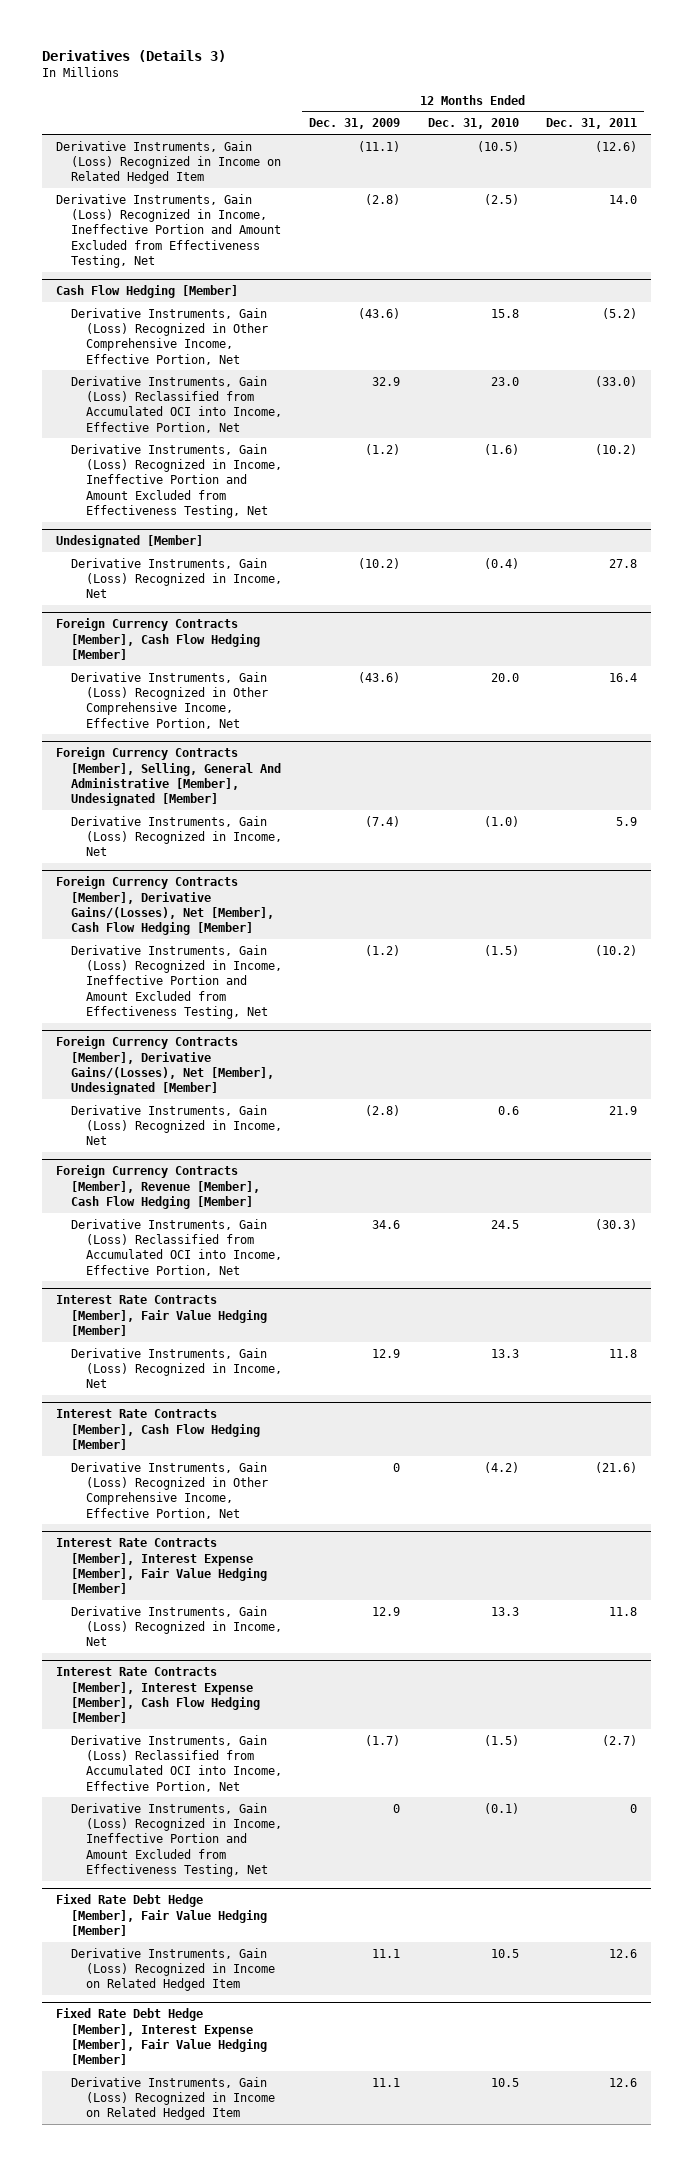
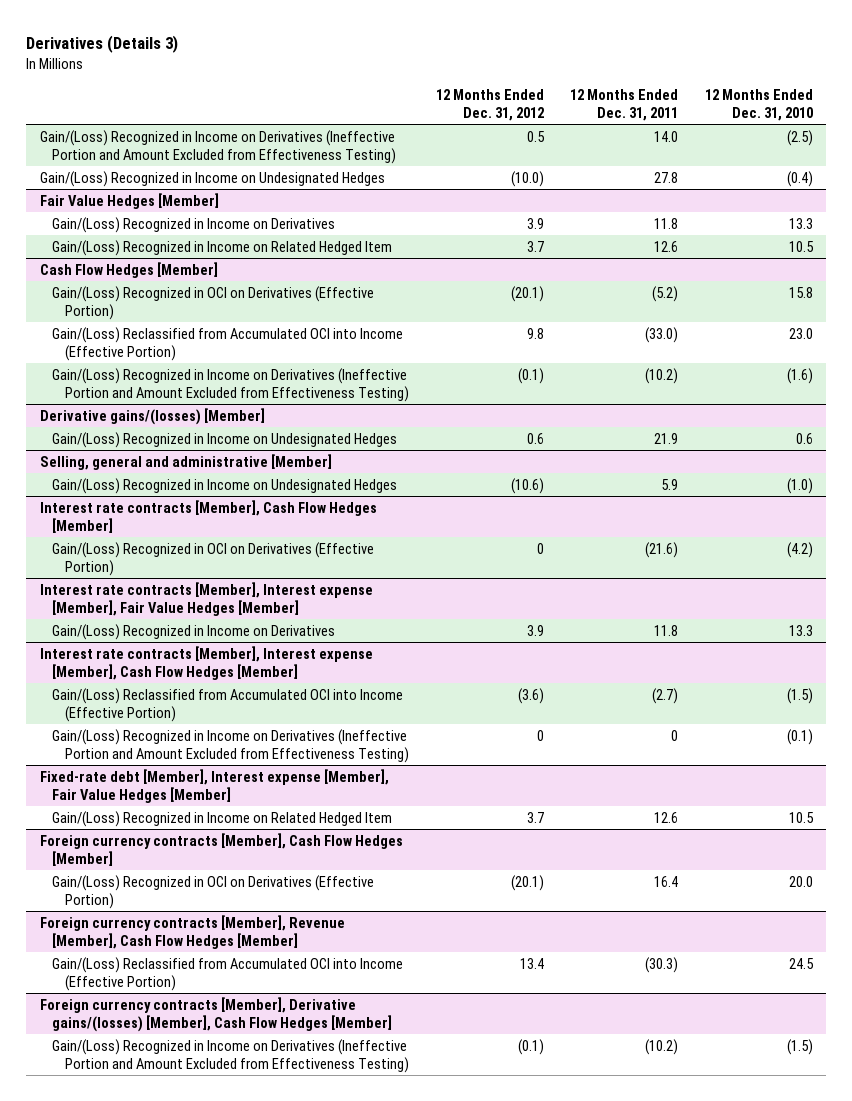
- | 12 Months Ended Dec. 31, 2009 | 12 Months Ended Dec. 31, 2010 | 12 Months Ended Dec. 31, 2011
+ | 12 Months Ended Dec. 31, 2012 | 12 Months Ended Dec. 31, 2011 | 12 Months Ended Dec. 31, 2010
- Derivative Instruments, Gain (Loss) Recognized in Income on Related Hedged Item | (11.1) | (10.5) | (12.6)
- Derivative Instruments, Gain (Loss) Recognized in Income, Ineffective Portion and Amount Excluded from Effectiveness Testing, Net | (2.8) | (2.5) | 14.0
- Cash Flow Hedging [Member]
- Derivative Instruments, Gain (Loss) Recognized in Other Comprehensive Income, Effective Portion, Net | (43.6) | 15.8 | (5.2)
- Derivative Instruments, Gain (Loss) Reclassified from Accumulated OCI into Income, Effective Portion, Net | 32.9 | 23.0 | (33.0)
- Derivative Instruments, Gain (Loss) Recognized in Income, Ineffective Portion and Amount Excluded from Effectiveness Testing, Net | (1.2) | (1.6) | (10.2)
- Undesignated [Member]
- Derivative Instruments, Gain (Loss) Recognized in Income, Net | (10.2) | (0.4) | 27.8
- Foreign Currency Contracts [Member], Cash Flow Hedging [Member]
- Derivative Instruments, Gain (Loss) Recognized in Other Comprehensive Income, Effective Portion, Net | (43.6) | 20.0 | 16.4
- Foreign Currency Contracts [Member], Selling, General And Administrative [Member], Undesignated [Member]
- Derivative Instruments, Gain (Loss) Recognized in Income, Net | (7.4) | (1.0) | 5.9
- Foreign Currency Contracts [Member], Derivative Gains/(Losses), Net [Member], Cash Flow Hedging [Member]
- Derivative Instruments, Gain (Loss) Recognized in Income, Ineffective Portion and Amount Excluded from Effectiveness Testing, Net | (1.2) | (1.5) | (10.2)
- Foreign Currency Contracts [Member], Derivative Gains/(Losses), Net [Member], Undesignated [Member]
- Derivative Instruments, Gain (Loss) Recognized in Income, Net | (2.8) | 0.6 | 21.9
- Foreign Currency Contracts [Member], Revenue [Member], Cash Flow Hedging [Member]
- Derivative Instruments, Gain (Loss) Reclassified from Accumulated OCI into Income, Effective Portion, Net | 34.6 | 24.5 | (30.3)
- Interest Rate Contracts [Member], Fair Value Hedging [Member]
- Derivative Instruments, Gain (Loss) Recognized in Income, Net | 12.9 | 13.3 | 11.8
- Interest Rate Contracts [Member], Cash Flow Hedging [Member]
- Derivative Instruments, Gain (Loss) Recognized in Other Comprehensive Income, Effective Portion, Net | 0 | (4.2) | (21.6)
- Interest Rate Contracts [Member], Interest Expense [Member], Fair Value Hedging [Member]
- Derivative Instruments, Gain (Loss) Recognized in Income, Net | 12.9 | 13.3 | 11.8
- Interest Rate Contracts [Member], Interest Expense [Member], Cash Flow Hedging [Member]
- Derivative Instruments, Gain (Loss) Reclassified from Accumulated OCI into Income, Effective Portion, Net | (1.7) | (1.5) | (2.7)
- Derivative Instruments, Gain (Loss) Recognized in Income, Ineffective Portion and Amount Excluded from Effectiveness Testing, Net | 0 | (0.1) | 0
- Fixed Rate Debt Hedge [Member], Fair Value Hedging [Member]
- Derivative Instruments, Gain (Loss) Recognized in Income on Related Hedged Item | 11.1 | 10.5 | 12.6
- Fixed Rate Debt Hedge [Member], Interest Expense [Member], Fair Value Hedging [Member]
- Derivative Instruments, Gain (Loss) Recognized in Income on Related Hedged Item | 11.1 | 10.5 | 12.6
+ Gain/(Loss) Recognized in Income on Derivatives (Ineffective Portion and Amount Excluded from Effectiveness Testing) | 0.5 | 14.0 | (2.5)
+ Gain/(Loss) Recognized in Income on Undesignated Hedges | (10.0) | 27.8 | (0.4)
+ Fair Value Hedges [Member]
+ Gain/(Loss) Recognized in Income on Derivatives | 3.9 | 11.8 | 13.3
+ Gain/(Loss) Recognized in Income on Related Hedged Item | 3.7 | 12.6 | 10.5
+ Cash Flow Hedges [Member]
+ Gain/(Loss) Recognized in OCI on Derivatives (Effective Portion) | (20.1) | (5.2) | 15.8
+ Gain/(Loss) Reclassified from Accumulated OCI into Income (Effective Portion) | 9.8 | (33.0) | 23.0
+ Gain/(Loss) Recognized in Income on Derivatives (Ineffective Portion and Amount Excluded from Effectiveness Testing) | (0.1) | (10.2) | (1.6)
+ Derivative gains/(losses) [Member]
+ Gain/(Loss) Recognized in Income on Undesignated Hedges | 0.6 | 21.9 | 0.6
+ Selling, general and administrative [Member]
+ Gain/(Loss) Recognized in Income on Undesignated Hedges | (10.6) | 5.9 | (1.0)
+ Interest rate contracts [Member], Cash Flow Hedges [Member]
+ Gain/(Loss) Recognized in OCI on Derivatives (Effective Portion) | 0 | (21.6) | (4.2)
+ Interest rate contracts [Member], Interest expense [Member], Fair Value Hedges [Member]
+ Gain/(Loss) Recognized in Income on Derivatives | 3.9 | 11.8 | 13.3
+ Interest rate contracts [Member], Interest expense [Member], Cash Flow Hedges [Member]
+ Gain/(Loss) Reclassified from Accumulated OCI into Income (Effective Portion) | (3.6) | (2.7) | (1.5)
+ Gain/(Loss) Recognized in Income on Derivatives (Ineffective Portion and Amount Excluded from Effectiveness Testing) | 0 | 0 | (0.1)
+ Fixed-rate debt [Member], Interest expense [Member], Fair Value Hedges [Member]
+ Gain/(Loss) Recognized in Income on Related Hedged Item | 3.7 | 12.6 | 10.5
+ Foreign currency contracts [Member], Cash Flow Hedges [Member]
+ Gain/(Loss) Recognized in OCI on Derivatives (Effective Portion) | (20.1) | 16.4 | 20.0
+ Foreign currency contracts [Member], Revenue [Member], Cash Flow Hedges [Member]
+ Gain/(Loss) Reclassified from Accumulated OCI into Income (Effective Portion) | 13.4 | (30.3) | 24.5
+ Foreign currency contracts [Member], Derivative gains/(losses) [Member], Cash Flow Hedges [Member]
+ Gain/(Loss) Recognized in Income on Derivatives (Ineffective Portion and Amount Excluded from Effectiveness Testing) | (0.1) | (10.2) | (1.5)

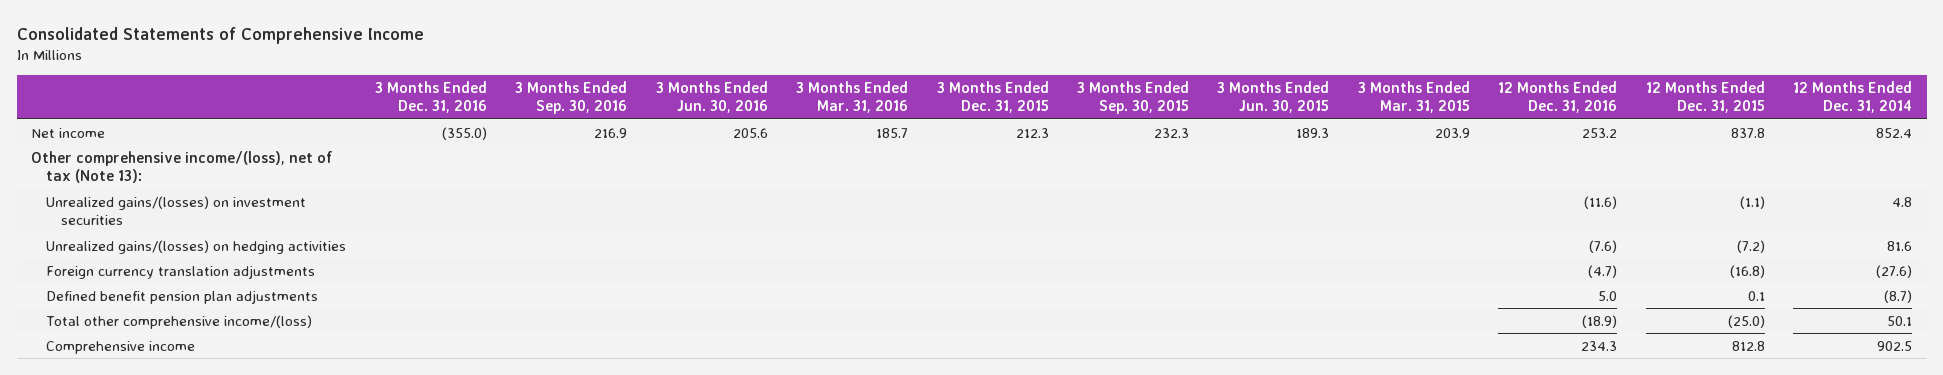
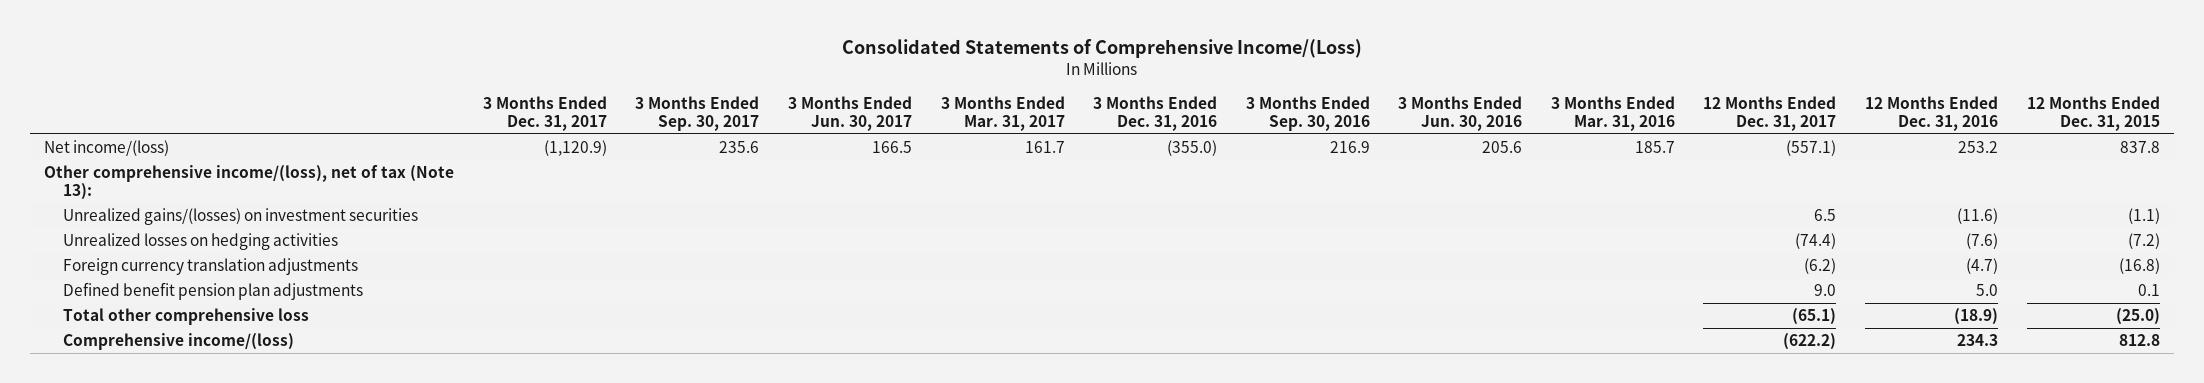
- Consolidated Statements of Comprehensive Income
+ Consolidated Statements of Comprehensive Income/(Loss)
- | 3 Months Ended Dec. 31, 2016 | 3 Months Ended Sep. 30, 2016 | 3 Months Ended Jun. 30, 2016 | 3 Months Ended Mar. 31, 2016 | 3 Months Ended Dec. 31, 2015 | 3 Months Ended Sep. 30, 2015 | 3 Months Ended Jun. 30, 2015 | 3 Months Ended Mar. 31, 2015 | 12 Months Ended Dec. 31, 2016 | 12 Months Ended Dec. 31, 2015 | 12 Months Ended Dec. 31, 2014
+ | 3 Months Ended Dec. 31, 2017 | 3 Months Ended Sep. 30, 2017 | 3 Months Ended Jun. 30, 2017 | 3 Months Ended Mar. 31, 2017 | 3 Months Ended Dec. 31, 2016 | 3 Months Ended Sep. 30, 2016 | 3 Months Ended Jun. 30, 2016 | 3 Months Ended Mar. 31, 2016 | 12 Months Ended Dec. 31, 2017 | 12 Months Ended Dec. 31, 2016 | 12 Months Ended Dec. 31, 2015
- Net income | (355.0) | 216.9 | 205.6 | 185.7 | 212.3 | 232.3 | 189.3 | 203.9 | 253.2 | 837.8 | 852.4
+ Net income/(loss) | (1,120.9) | 235.6 | 166.5 | 161.7 | (355.0) | 216.9 | 205.6 | 185.7 | (557.1) | 253.2 | 837.8
- Unrealized gains/(losses) on hedging activities | | | | | | | | | (7.6) | (7.2) | 81.6
+ Unrealized losses on hedging activities | | | | | | | | | (74.4) | (7.6) | (7.2)
- Total other comprehensive income/(loss) | | | | | | | | | (18.9) | (25.0) | 50.1
- Comprehensive income | | | | | | | | | 234.3 | 812.8 | 902.5
+ Total other comprehensive loss | | | | | | | | | (65.1) | (18.9) | (25.0)
+ Comprehensive income/(loss) | | | | | | | | | (622.2) | 234.3 | 812.8

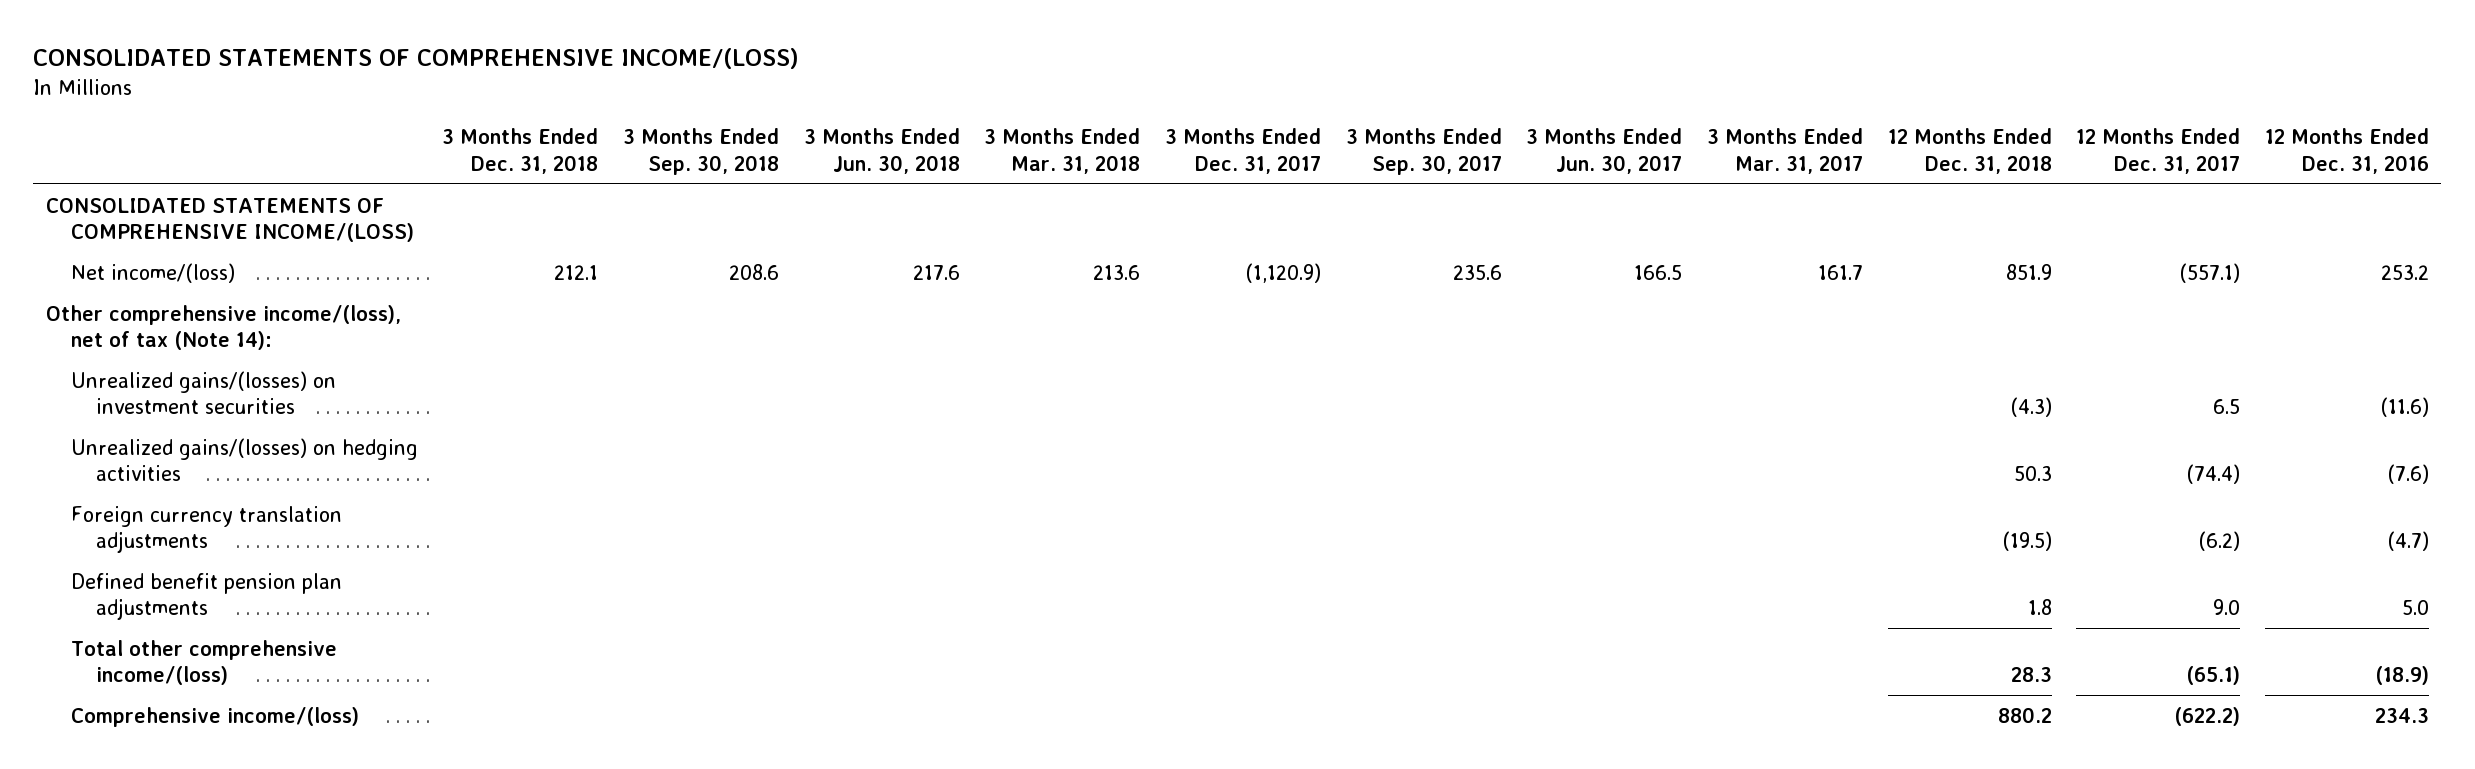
- Consolidated Statements of Comprehensive Income/(Loss)
+ CONSOLIDATED STATEMENTS OF COMPREHENSIVE INCOME/(LOSS)
- | 3 Months Ended Dec. 31, 2017 | 3 Months Ended Sep. 30, 2017 | 3 Months Ended Jun. 30, 2017 | 3 Months Ended Mar. 31, 2017 | 3 Months Ended Dec. 31, 2016 | 3 Months Ended Sep. 30, 2016 | 3 Months Ended Jun. 30, 2016 | 3 Months Ended Mar. 31, 2016 | 12 Months Ended Dec. 31, 2017 | 12 Months Ended Dec. 31, 2016 | 12 Months Ended Dec. 31, 2015
+ | 3 Months Ended Dec. 31, 2018 | 3 Months Ended Sep. 30, 2018 | 3 Months Ended Jun. 30, 2018 | 3 Months Ended Mar. 31, 2018 | 3 Months Ended Dec. 31, 2017 | 3 Months Ended Sep. 30, 2017 | 3 Months Ended Jun. 30, 2017 | 3 Months Ended Mar. 31, 2017 | 12 Months Ended Dec. 31, 2018 | 12 Months Ended Dec. 31, 2017 | 12 Months Ended Dec. 31, 2016
+ CONSOLIDATED STATEMENTS OF COMPREHENSIVE INCOME/(LOSS)
- Other comprehensive income/(loss), net of tax (Note 13):
+ Other comprehensive income/(loss), net of tax (Note 14):
- Unrealized losses on hedging activities | | | | | | | | | (74.4) | (7.6) | (7.2)
+ Unrealized gains/(losses) on hedging activities | | | | | | | | | 50.3 | (74.4) | (7.6)
- Total other comprehensive loss | | | | | | | | | (65.1) | (18.9) | (25.0)
+ Total other comprehensive income/(loss) | | | | | | | | | 28.3 | (65.1) | (18.9)

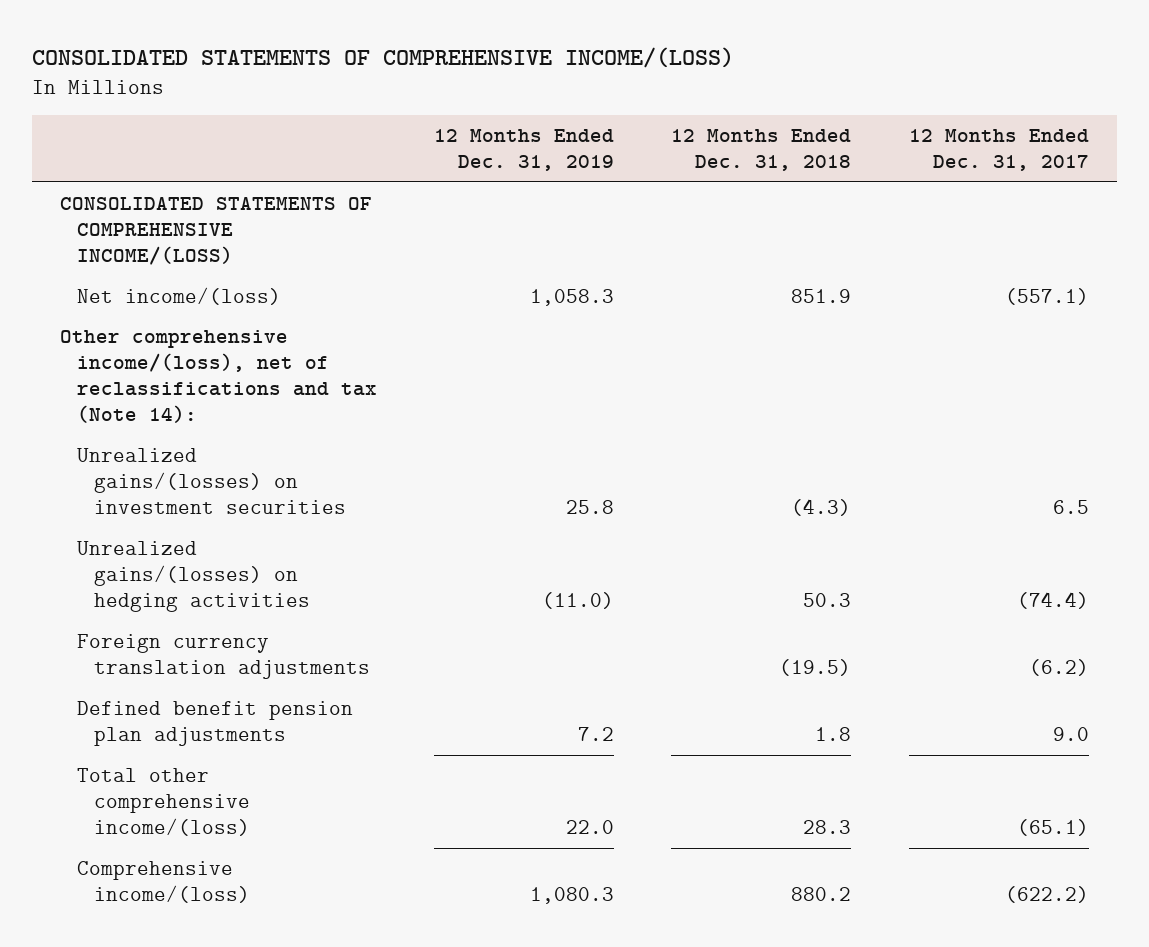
- | 3 Months Ended Dec. 31, 2018 | 3 Months Ended Sep. 30, 2018 | 3 Months Ended Jun. 30, 2018 | 3 Months Ended Mar. 31, 2018 | 3 Months Ended Dec. 31, 2017 | 3 Months Ended Sep. 30, 2017 | 3 Months Ended Jun. 30, 2017 | 3 Months Ended Mar. 31, 2017 | 12 Months Ended Dec. 31, 2018 | 12 Months Ended Dec. 31, 2017 | 12 Months Ended Dec. 31, 2016
+ | 12 Months Ended Dec. 31, 2019 | 12 Months Ended Dec. 31, 2018 | 12 Months Ended Dec. 31, 2017
- Other comprehensive income/(loss), net of tax (Note 14):
+ Other comprehensive income/(loss), net of reclassifications and tax (Note 14):

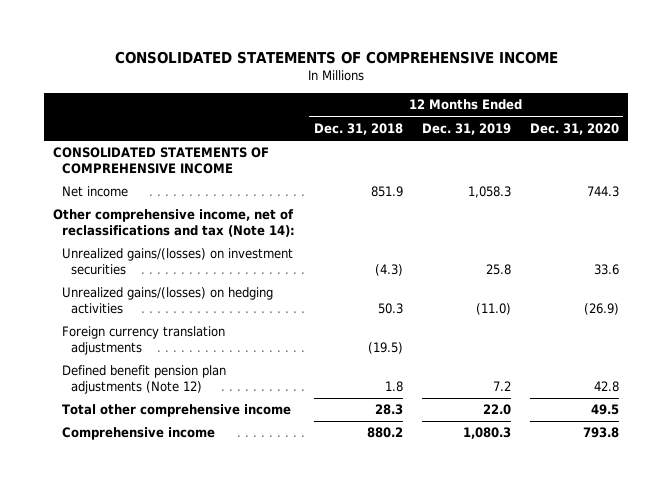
- CONSOLIDATED STATEMENTS OF COMPREHENSIVE INCOME/(LOSS)
+ CONSOLIDATED STATEMENTS OF COMPREHENSIVE INCOME
- | 12 Months Ended Dec. 31, 2019 | 12 Months Ended Dec. 31, 2018 | 12 Months Ended Dec. 31, 2017
+ | 12 Months Ended Dec. 31, 2018 | 12 Months Ended Dec. 31, 2019 | 12 Months Ended Dec. 31, 2020
- CONSOLIDATED STATEMENTS OF COMPREHENSIVE INCOME/(LOSS)
- Net income/(loss) | 1,058.3 | 851.9 | (557.1)
- Other comprehensive income/(loss), net of reclassifications and tax (Note 14):
+ CONSOLIDATED STATEMENTS OF COMPREHENSIVE INCOME
+ Net income | 851.9 | 1,058.3 | 744.3
+ Other comprehensive income, net of reclassifications and tax (Note 14):
- Defined benefit pension plan adjustments | 7.2 | 1.8 | 9.0
- Total other comprehensive income/(loss) | 22.0 | 28.3 | (65.1)
- Comprehensive income/(loss) | 1,080.3 | 880.2 | (622.2)
+ Defined benefit pension plan adjustments (Note 12) | 1.8 | 7.2 | 42.8
+ Total other comprehensive income | 28.3 | 22.0 | 49.5
+ Comprehensive income | 880.2 | 1,080.3 | 793.8

